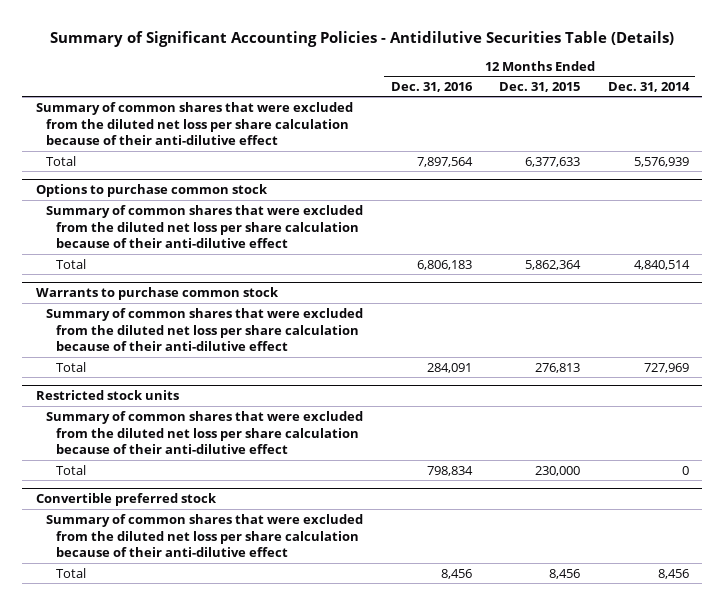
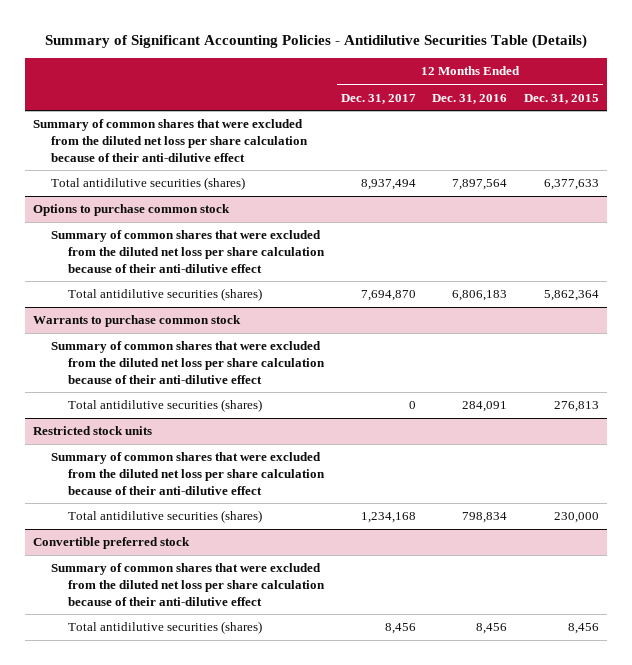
- | 12 Months Ended Dec. 31, 2016 | 12 Months Ended Dec. 31, 2015 | 12 Months Ended Dec. 31, 2014
+ | 12 Months Ended Dec. 31, 2017 | 12 Months Ended Dec. 31, 2016 | 12 Months Ended Dec. 31, 2015
- Total | 7,897,564 | 6,377,633 | 5,576,939
+ Total antidilutive securities (shares) | 8,937,494 | 7,897,564 | 6,377,633
@ Options to purchase common stock
- Total | 6,806,183 | 5,862,364 | 4,840,514
+ Total antidilutive securities (shares) | 7,694,870 | 6,806,183 | 5,862,364
@ Warrants to purchase common stock
- Total | 284,091 | 276,813 | 727,969
+ Total antidilutive securities (shares) | 0 | 284,091 | 276,813
@ Restricted stock units
- Total | 798,834 | 230,000 | 0
+ Total antidilutive securities (shares) | 1,234,168 | 798,834 | 230,000
@ Convertible preferred stock
- Total | 8,456 | 8,456 | 8,456
+ Total antidilutive securities (shares) | 8,456 | 8,456 | 8,456

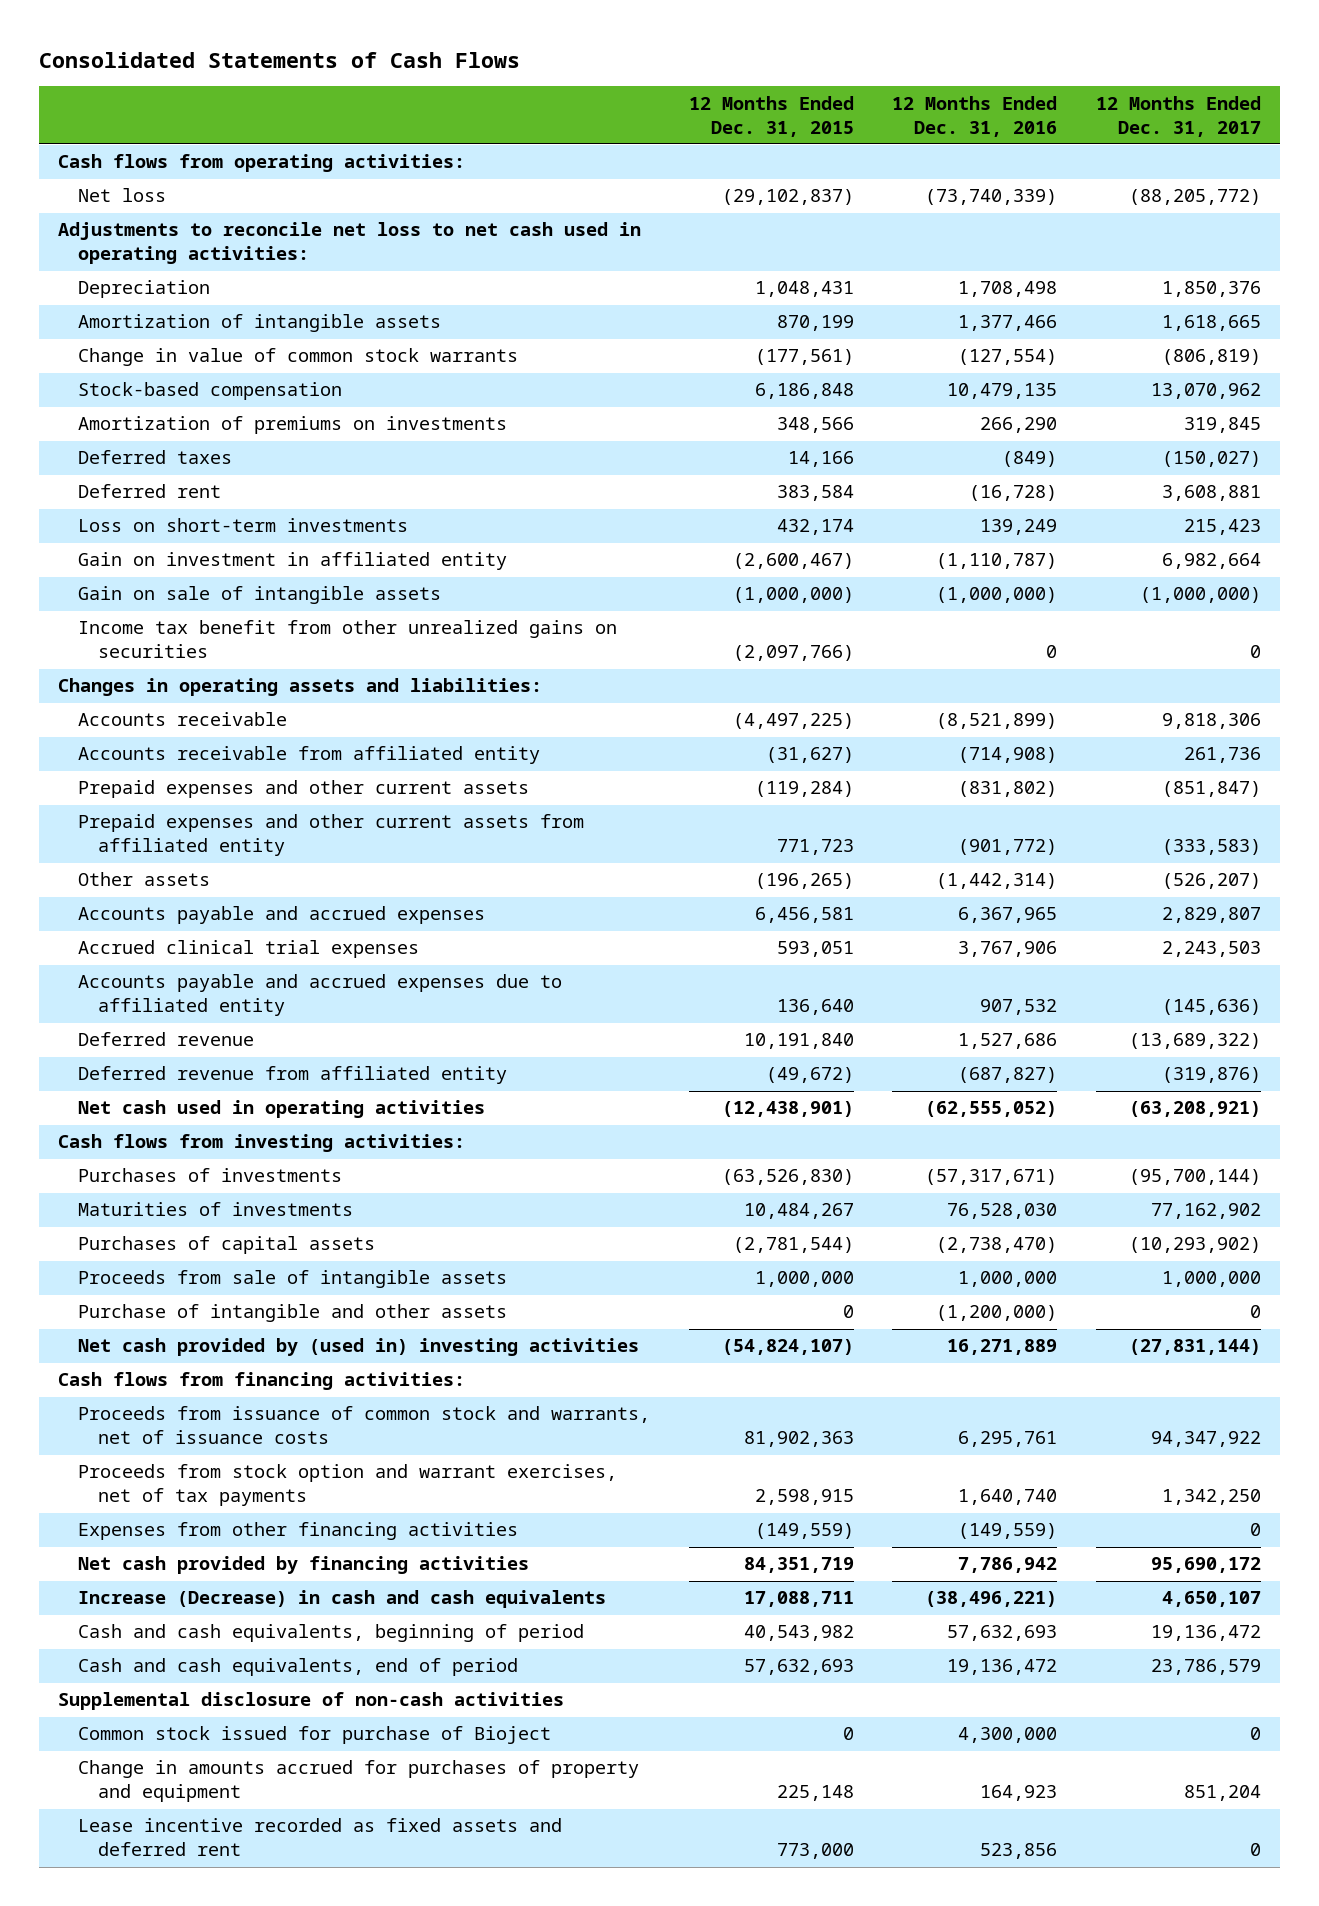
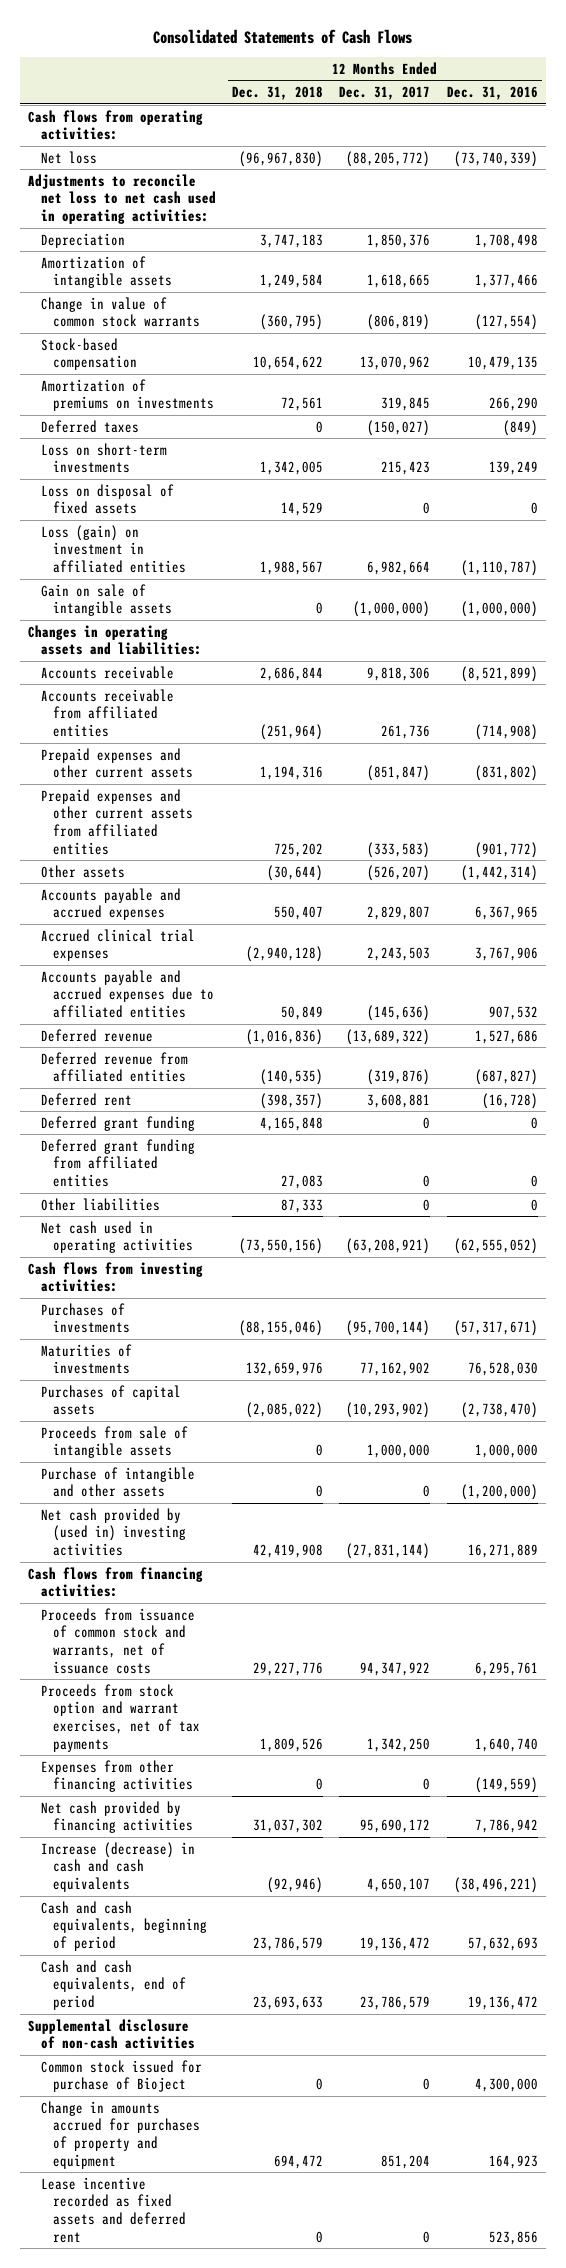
- | 12 Months Ended Dec. 31, 2015 | 12 Months Ended Dec. 31, 2016 | 12 Months Ended Dec. 31, 2017
+ | 12 Months Ended Dec. 31, 2018 | 12 Months Ended Dec. 31, 2017 | 12 Months Ended Dec. 31, 2016
- Gain on investment in affiliated entity | (2,600,467) | (1,110,787) | 6,982,664
+ Loss on disposal of fixed assets | 14,529 | 0 | 0
+ Loss (gain) on investment in affiliated entities | 1,988,567 | 6,982,664 | (1,110,787)
- Income tax benefit from other unrealized gains on securities | (2,097,766) | 0 | 0
- Accounts receivable from affiliated entity | (31,627) | (714,908) | 261,736
+ Accounts receivable from affiliated entities | (251,964) | 261,736 | (714,908)
- Prepaid expenses and other current assets from affiliated entity | 771,723 | (901,772) | (333,583)
+ Prepaid expenses and other current assets from affiliated entities | 725,202 | (333,583) | (901,772)
- Accounts payable and accrued expenses due to affiliated entity | 136,640 | 907,532 | (145,636)
+ Accounts payable and accrued expenses due to affiliated entities | 50,849 | (145,636) | 907,532
- Deferred revenue from affiliated entity | (49,672) | (687,827) | (319,876)
+ Deferred revenue from affiliated entities | (140,535) | (319,876) | (687,827)
moved down: Deferred rent | (398,357) | 3,608,881 | (16,728)
+ Deferred grant funding | 4,165,848 | 0 | 0
+ Deferred grant funding from affiliated entities | 27,083 | 0 | 0
+ Other liabilities | 87,333 | 0 | 0
- Increase (Decrease) in cash and cash equivalents | 17,088,711 | (38,496,221) | 4,650,107
+ Increase (decrease) in cash and cash equivalents | (92,946) | 4,650,107 | (38,496,221)

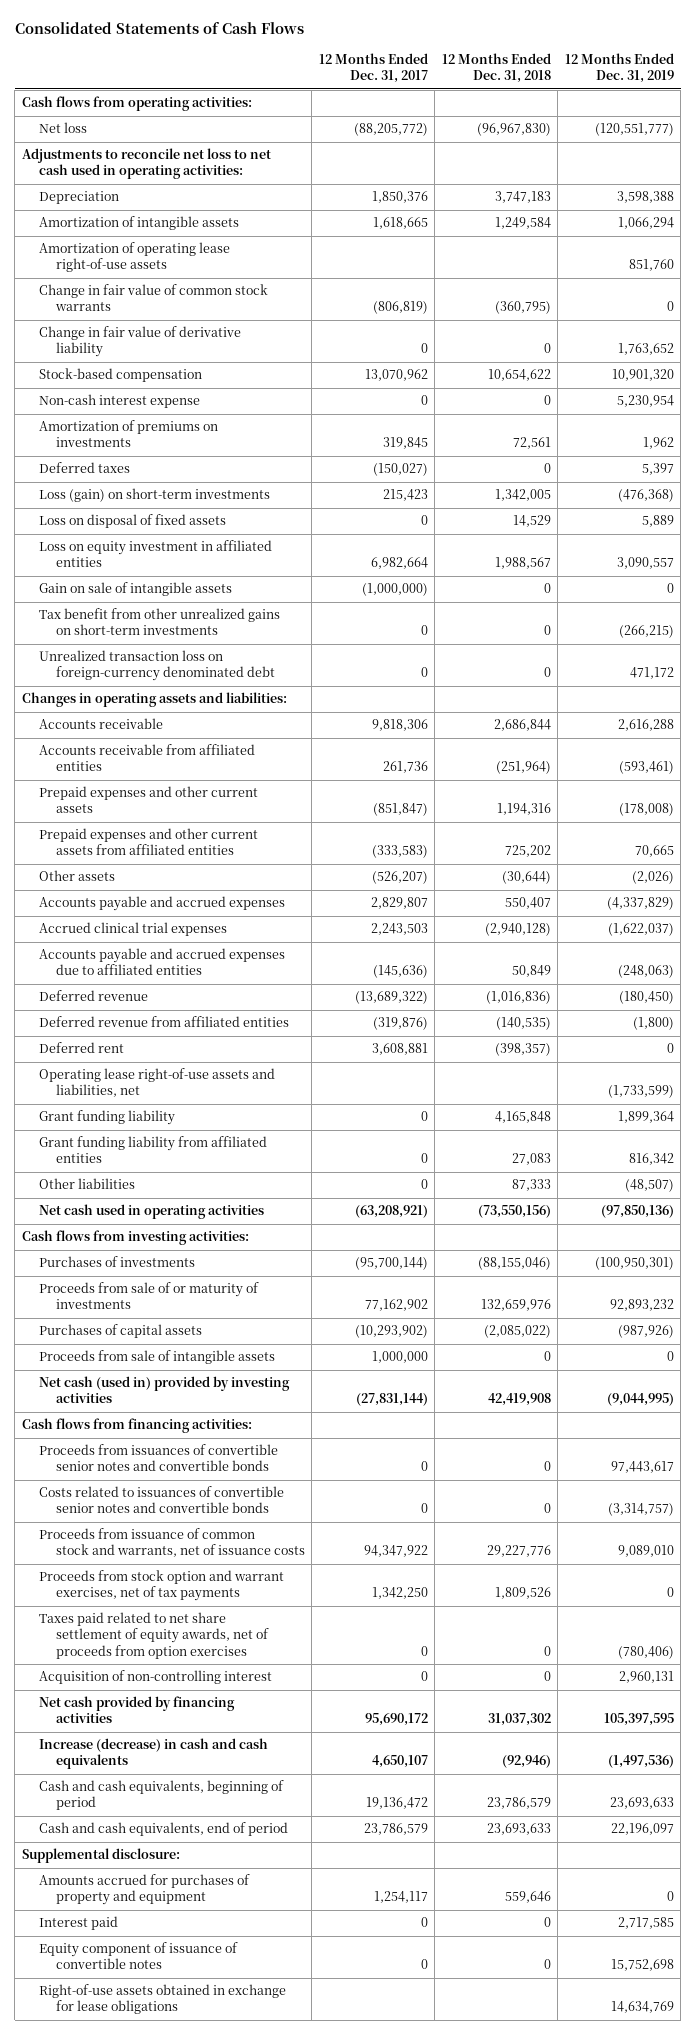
- | 12 Months Ended Dec. 31, 2018 | 12 Months Ended Dec. 31, 2017 | 12 Months Ended Dec. 31, 2016
+ | 12 Months Ended Dec. 31, 2017 | 12 Months Ended Dec. 31, 2018 | 12 Months Ended Dec. 31, 2019
- Change in value of common stock warrants | (360,795) | (806,819) | (127,554)
+ Amortization of operating lease right-of-use assets | | | 851,760
+ Change in fair value of common stock warrants | (806,819) | (360,795) | 0
+ Change in fair value of derivative liability | 0 | 0 | 1,763,652
+ Non-cash interest expense | 0 | 0 | 5,230,954
- Loss on short-term investments | 1,342,005 | 215,423 | 139,249
+ Loss (gain) on short-term investments | 215,423 | 1,342,005 | (476,368)
- Loss (gain) on investment in affiliated entities | 1,988,567 | 6,982,664 | (1,110,787)
+ Loss on equity investment in affiliated entities | 6,982,664 | 1,988,567 | 3,090,557
+ Tax benefit from other unrealized gains on short-term investments | 0 | 0 | (266,215)
+ Unrealized transaction loss on foreign-currency denominated debt | 0 | 0 | 471,172
- Deferred grant funding | 4,165,848 | 0 | 0
- Deferred grant funding from affiliated entities | 27,083 | 0 | 0
+ Operating lease right-of-use assets and liabilities, net | | | (1,733,599)
+ Grant funding liability | 0 | 4,165,848 | 1,899,364
+ Grant funding liability from affiliated entities | 0 | 27,083 | 816,342
- Maturities of investments | 132,659,976 | 77,162,902 | 76,528,030
+ Proceeds from sale of or maturity of investments | 77,162,902 | 132,659,976 | 92,893,232
- Purchase of intangible and other assets | 0 | 0 | (1,200,000)
- Net cash provided by (used in) investing activities | 42,419,908 | (27,831,144) | 16,271,889
+ Net cash (used in) provided by investing activities | (27,831,144) | 42,419,908 | (9,044,995)
+ Proceeds from issuances of convertible senior notes and convertible bonds | 0 | 0 | 97,443,617
+ Costs related to issuances of convertible senior notes and convertible bonds | 0 | 0 | (3,314,757)
- Expenses from other financing activities | 0 | 0 | (149,559)
+ Taxes paid related to net share settlement of equity awards, net of proceeds from option exercises | 0 | 0 | (780,406)
+ Acquisition of non-controlling interest | 0 | 0 | 2,960,131
- Supplemental disclosure of non-cash activities
- Common stock issued for purchase of Bioject | 0 | 0 | 4,300,000
- Change in amounts accrued for purchases of property and equipment | 694,472 | 851,204 | 164,923
- Lease incentive recorded as fixed assets and deferred rent | 0 | 0 | 523,856
+ Supplemental disclosure:
+ Amounts accrued for purchases of property and equipment | 1,254,117 | 559,646 | 0
+ Interest paid | 0 | 0 | 2,717,585
+ Equity component of issuance of convertible notes | 0 | 0 | 15,752,698
+ Right-of-use assets obtained in exchange for lease obligations | | | 14,634,769

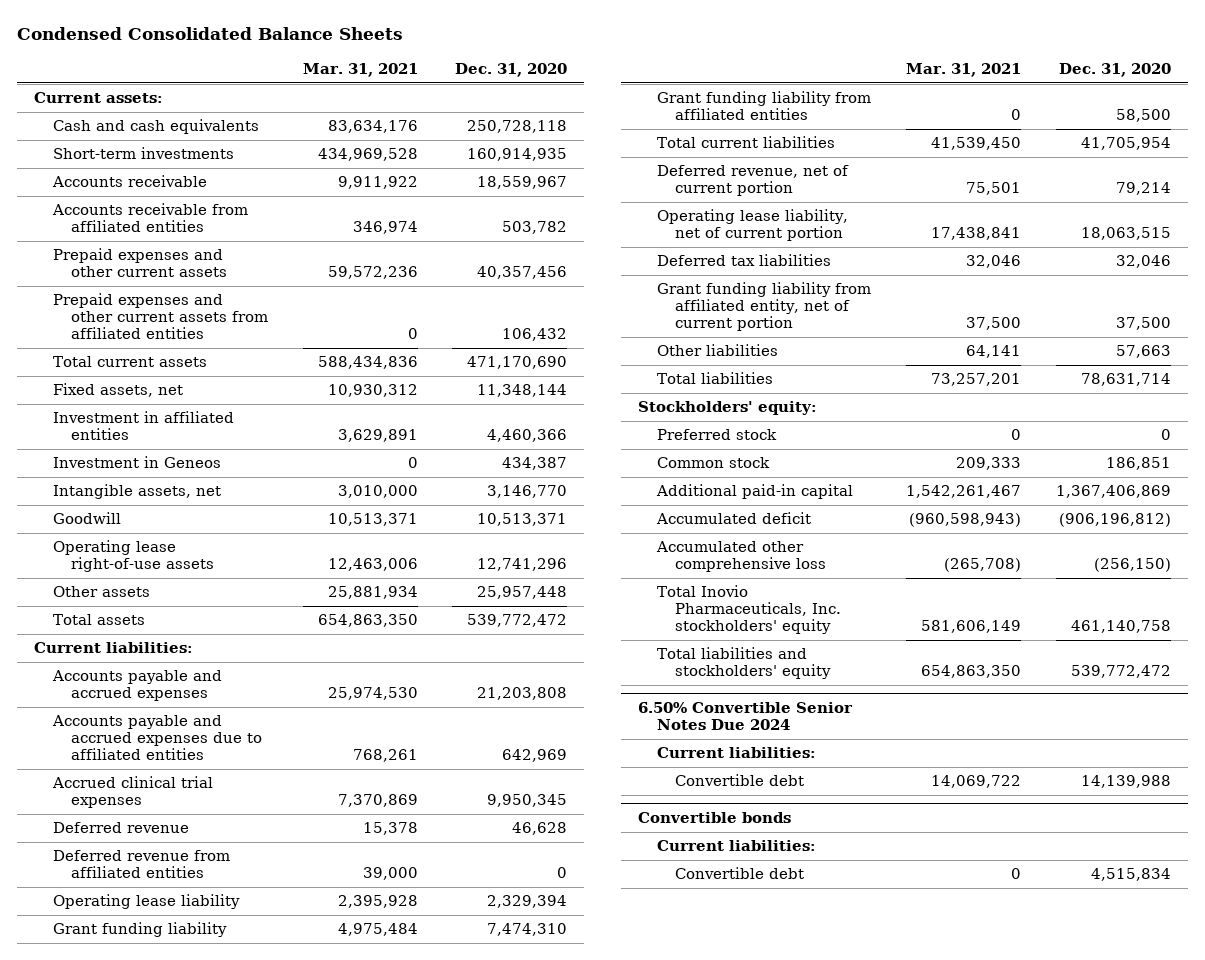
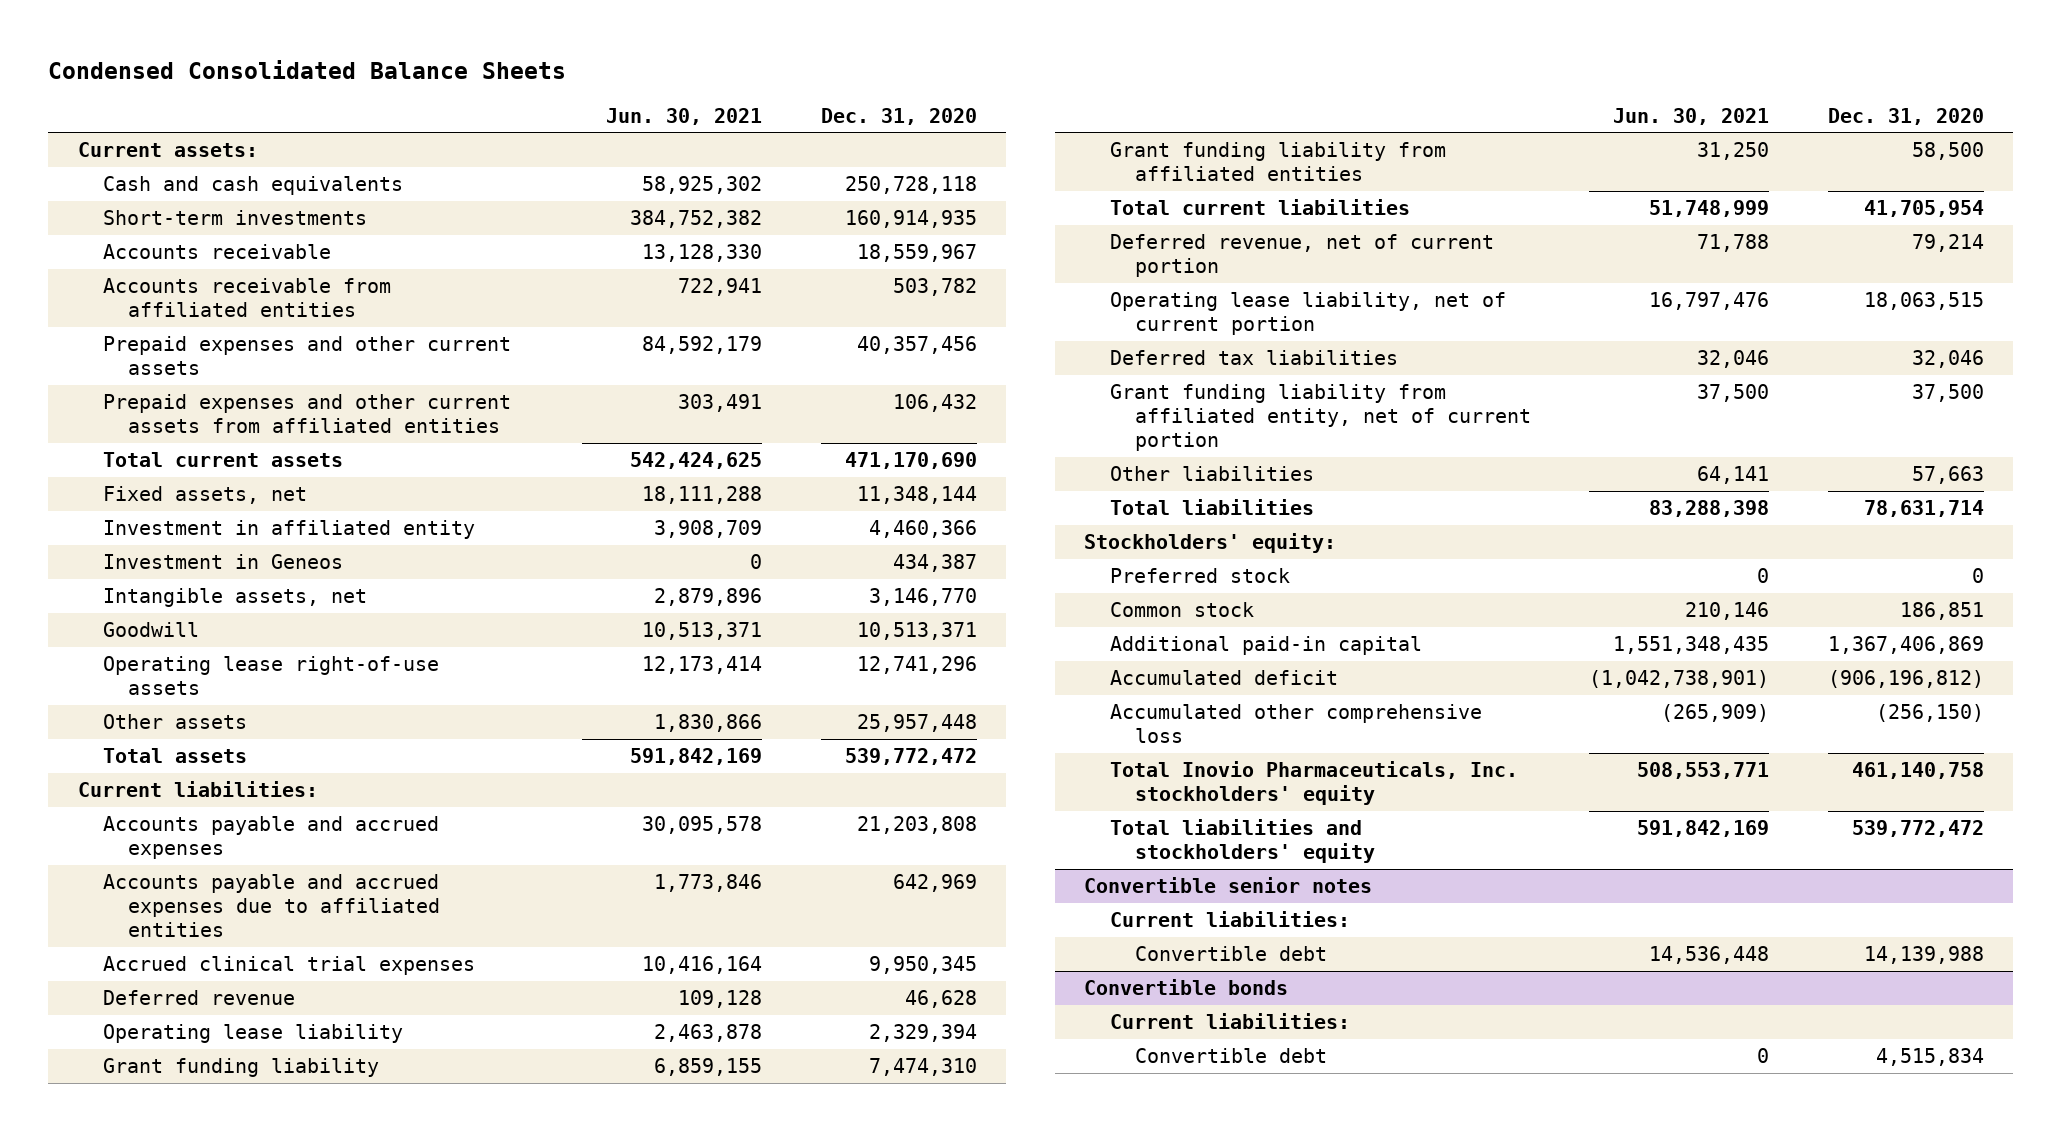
- | Mar. 31, 2021 | Dec. 31, 2020
+ | Jun. 30, 2021 | Dec. 31, 2020
- Investment in affiliated entities | 3,629,891 | 4,460,366
+ Investment in affiliated entity | 3,908,709 | 4,460,366
- Deferred revenue from affiliated entities | 39,000 | 0
- 6.50% Convertible Senior Notes Due 2024
+ Convertible senior notes

